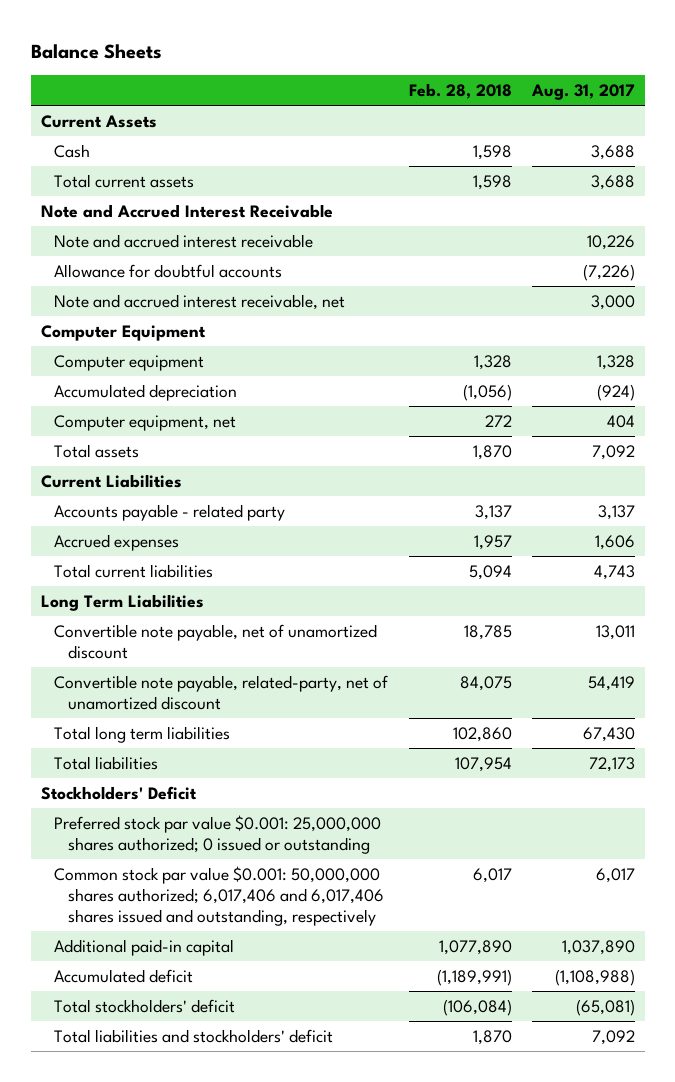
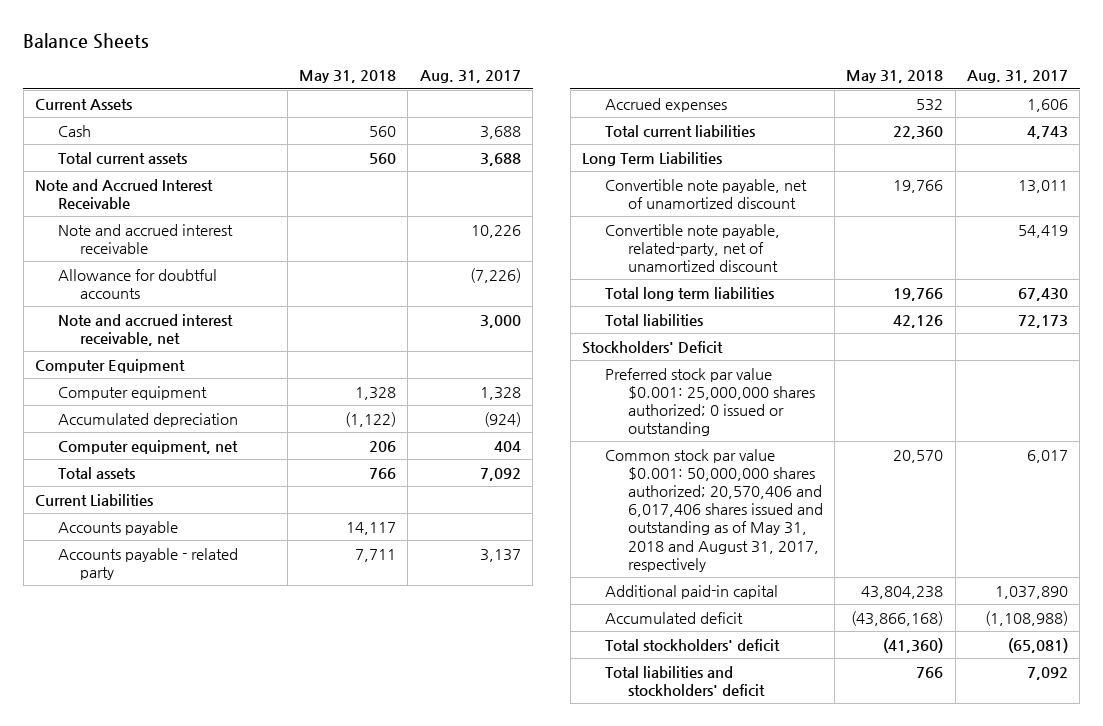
- | Feb. 28, 2018 | Aug. 31, 2017
+ | May 31, 2018 | Aug. 31, 2017
+ Accounts payable | 14,117 |
- Common stock par value $0.001: 50,000,000 shares authorized; 6,017,406 and 6,017,406 shares issued and outstanding, respectively | 6,017 | 6,017
+ Common stock par value $0.001: 50,000,000 shares authorized; 20,570,406 and 6,017,406 shares issued and outstanding as of May 31, 2018 and August 31, 2017, respectively | 20,570 | 6,017

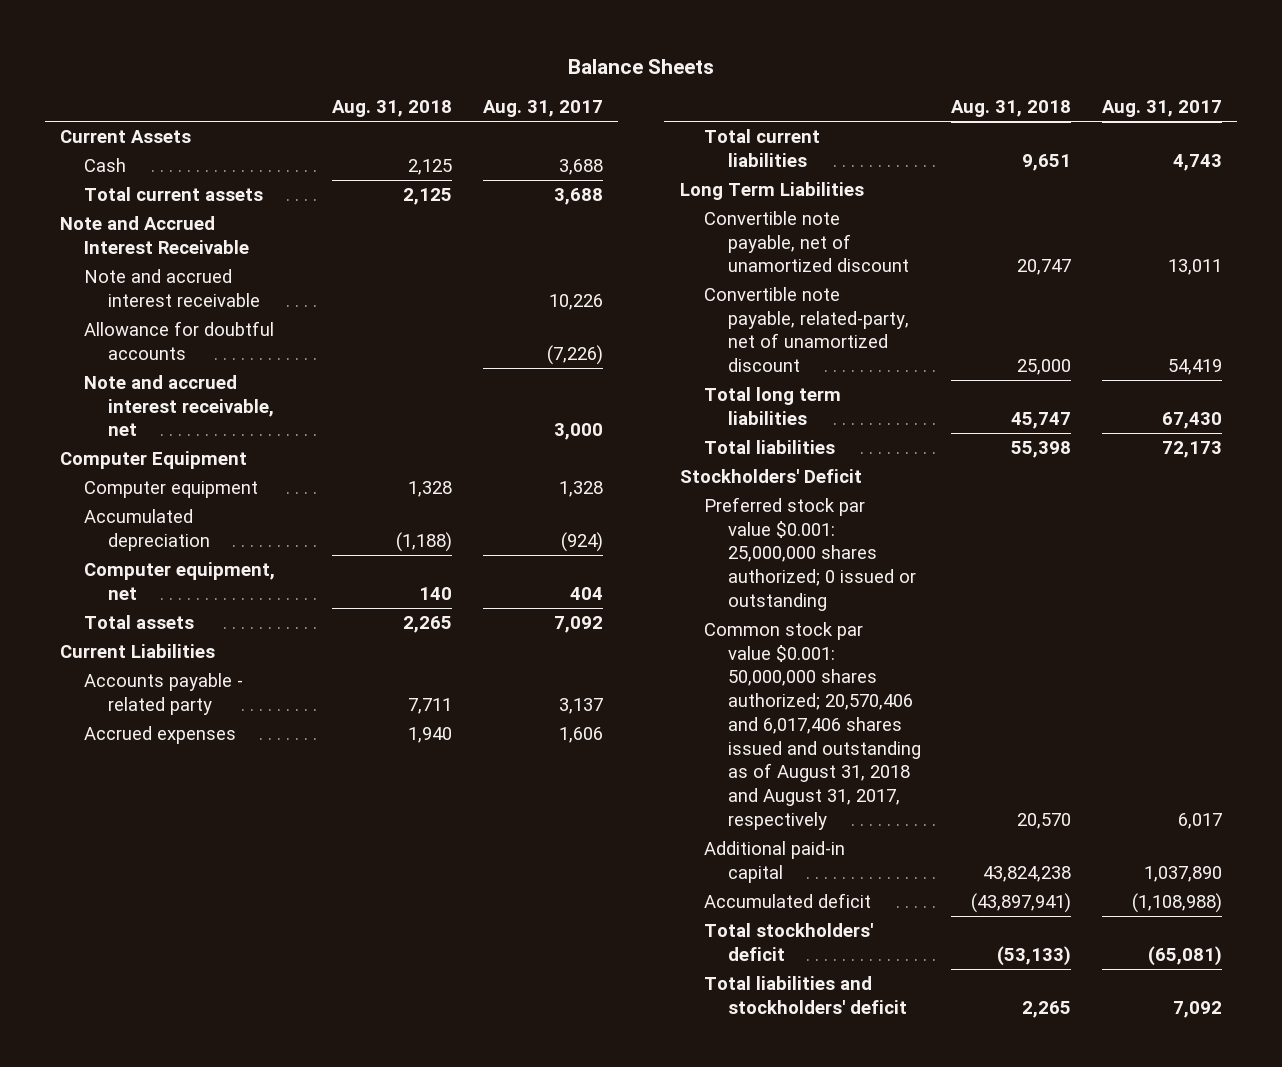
- | May 31, 2018 | Aug. 31, 2017
+ | Aug. 31, 2018 | Aug. 31, 2017
- Accounts payable | 14,117 |
- Common stock par value $0.001: 50,000,000 shares authorized; 20,570,406 and 6,017,406 shares issued and outstanding as of May 31, 2018 and August 31, 2017, respectively | 20,570 | 6,017
+ Common stock par value $0.001: 50,000,000 shares authorized; 20,570,406 and 6,017,406 shares issued and outstanding as of August 31, 2018 and August 31, 2017, respectively | 20,570 | 6,017

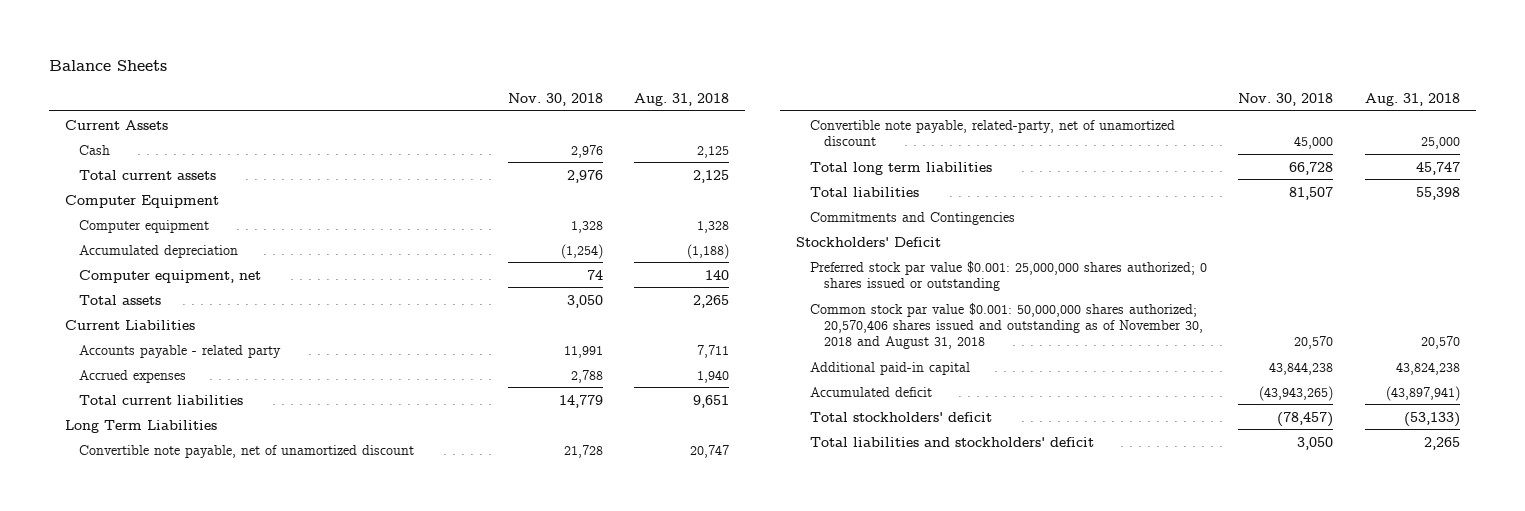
- | Aug. 31, 2018 | Aug. 31, 2017
+ | Nov. 30, 2018 | Aug. 31, 2018
- Note and Accrued Interest Receivable
- Note and accrued interest receivable | | 10,226
- Allowance for doubtful accounts | | (7,226)
- Note and accrued interest receivable, net | | 3,000
+ Commitments and Contingencies
- Preferred stock par value $0.001: 25,000,000 shares authorized; 0 issued or outstanding
- Common stock par value $0.001: 50,000,000 shares authorized; 20,570,406 and 6,017,406 shares issued and outstanding as of August 31, 2018 and August 31, 2017, respectively | 20,570 | 6,017
+ Preferred stock par value $0.001: 25,000,000 shares authorized; 0 shares issued or outstanding
+ Common stock par value $0.001: 50,000,000 shares authorized; 20,570,406 shares issued and outstanding as of November 30, 2018 and August 31, 2018 | 20,570 | 20,570

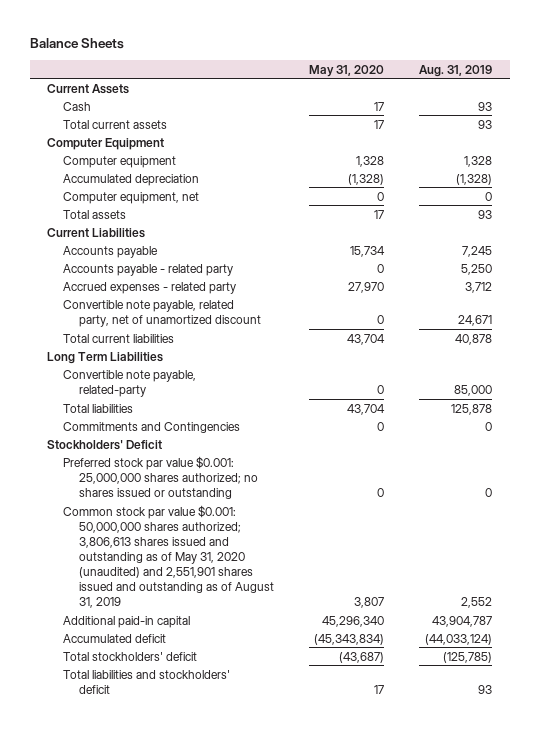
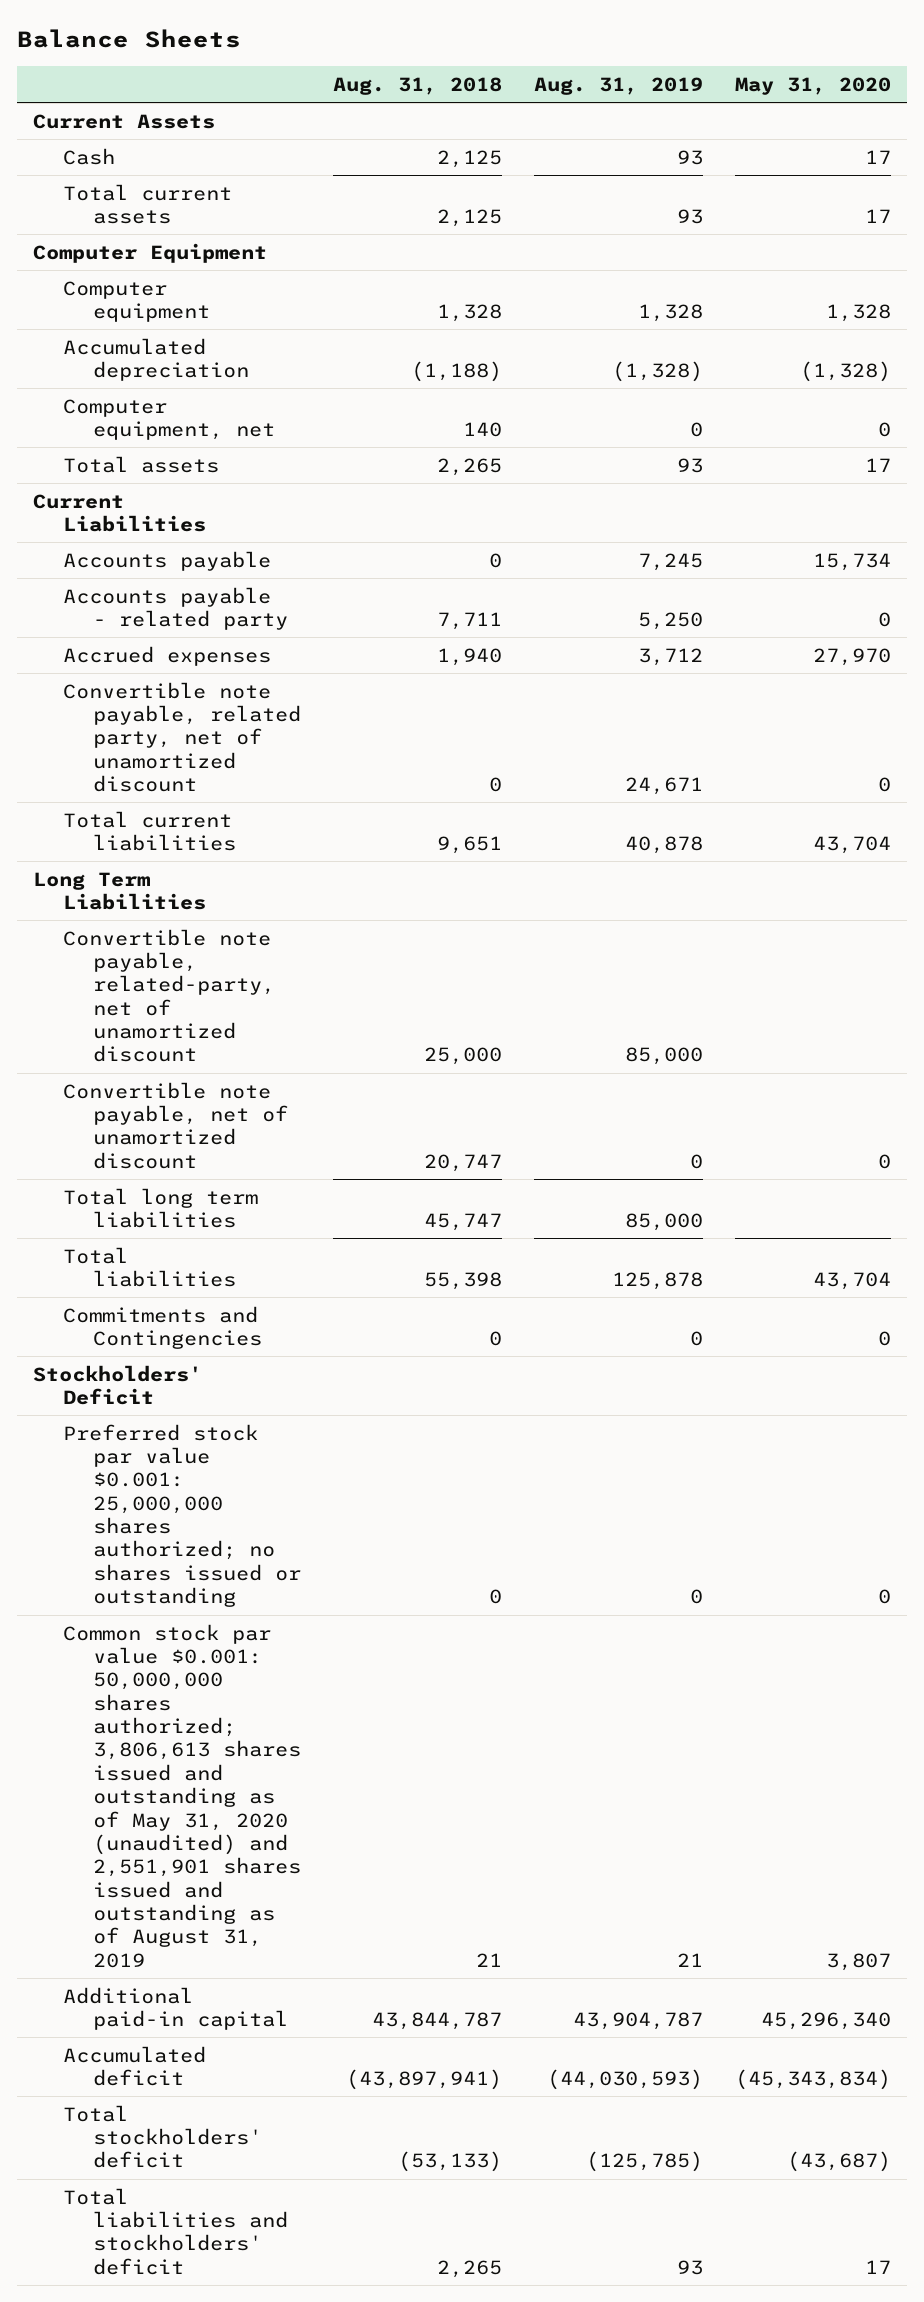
- | May 31, 2020 | Aug. 31, 2019
+ | Aug. 31, 2018 | Aug. 31, 2019 | May 31, 2020
- Accrued expenses - related party | 27,970 | 3,712
+ Accrued expenses | 1,940 | 3,712 | 27,970
- Convertible note payable, related-party | 0 | 85,000
+ Convertible note payable, related-party, net of unamortized discount | 25,000 | 85,000 |
+ Convertible note payable, net of unamortized discount | 20,747 | 0 | 0
+ Total long term liabilities | 45,747 | 85,000 |
- Common stock par value $0.001: 50,000,000 shares authorized; 3,806,613 shares issued and outstanding as of May 31, 2020 (unaudited) and 2,551,901 shares issued and outstanding as of August 31, 2019 | 3,807 | 2,552
+ Common stock par value $0.001: 50,000,000 shares authorized; 3,806,613 shares issued and outstanding as of May 31, 2020 (unaudited) and 2,551,901 shares issued and outstanding as of August 31, 2019 | 21 | 21 | 3,807
- Accumulated deficit | (45,343,834) | (44,033,124)
+ Accumulated deficit | (43,897,941) | (44,030,593) | (45,343,834)

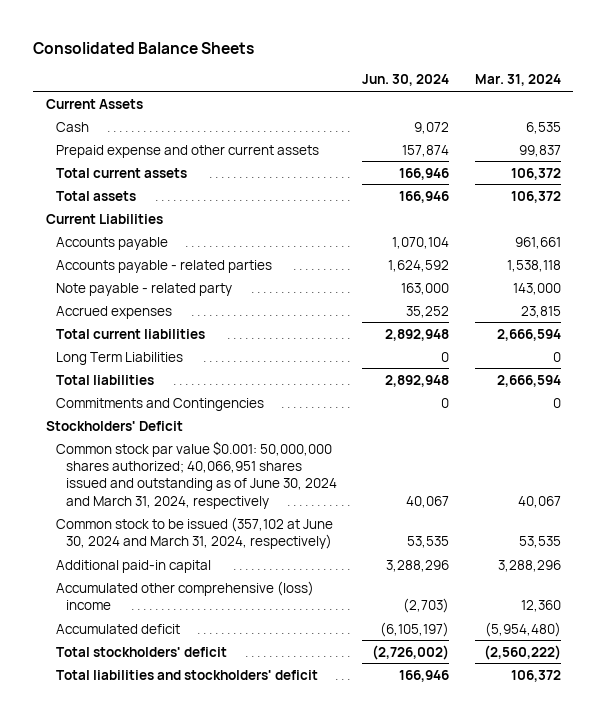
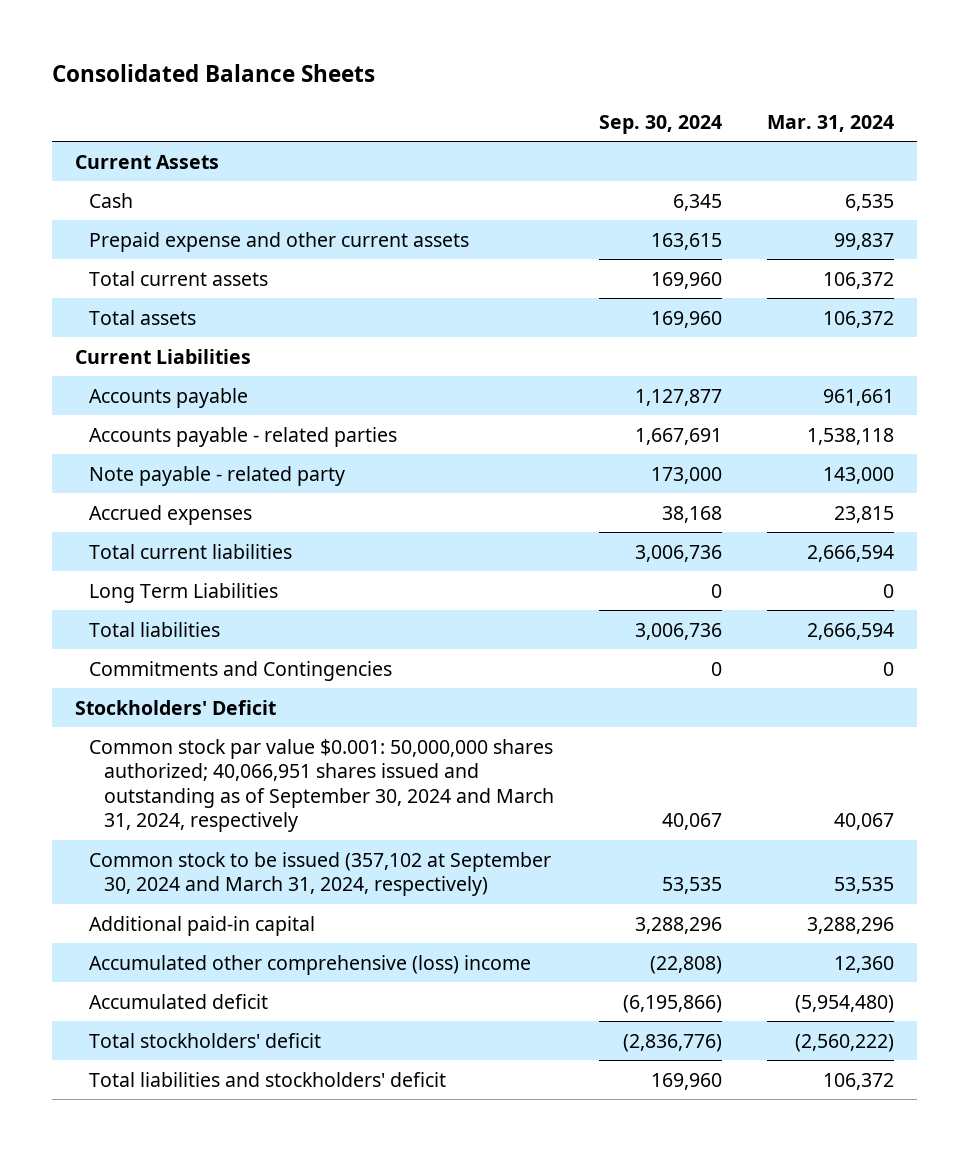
- | Jun. 30, 2024 | Mar. 31, 2024
+ | Sep. 30, 2024 | Mar. 31, 2024
- Common stock par value $0.001: 50,000,000 shares authorized; 40,066,951 shares issued and outstanding as of June 30, 2024 and March 31, 2024, respectively | 40,067 | 40,067
- Common stock to be issued (357,102 at June 30, 2024 and March 31, 2024, respectively) | 53,535 | 53,535
+ Common stock par value $0.001: 50,000,000 shares authorized; 40,066,951 shares issued and outstanding as of September 30, 2024 and March 31, 2024, respectively | 40,067 | 40,067
+ Common stock to be issued (357,102 at September 30, 2024 and March 31, 2024, respectively) | 53,535 | 53,535

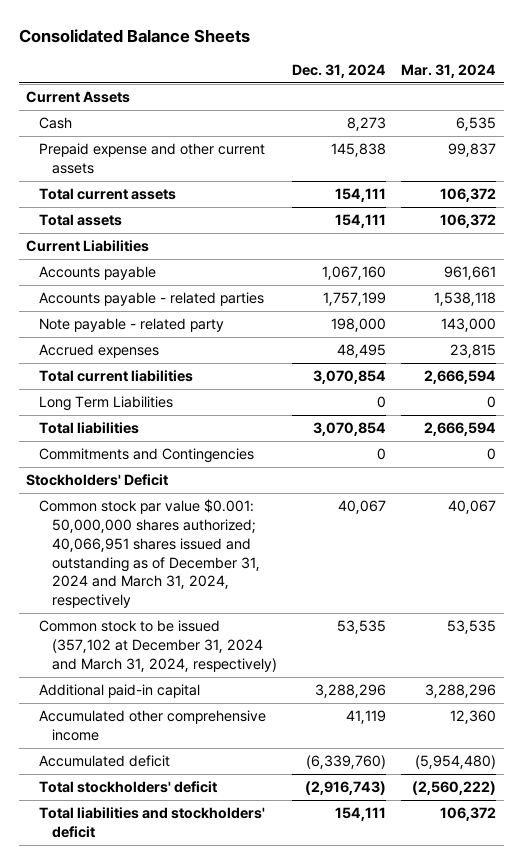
- | Sep. 30, 2024 | Mar. 31, 2024
+ | Dec. 31, 2024 | Mar. 31, 2024
- Common stock par value $0.001: 50,000,000 shares authorized; 40,066,951 shares issued and outstanding as of September 30, 2024 and March 31, 2024, respectively | 40,067 | 40,067
- Common stock to be issued (357,102 at September 30, 2024 and March 31, 2024, respectively) | 53,535 | 53,535
+ Common stock par value $0.001: 50,000,000 shares authorized; 40,066,951 shares issued and outstanding as of December 31, 2024 and March 31, 2024, respectively | 40,067 | 40,067
+ Common stock to be issued (357,102 at December 31, 2024 and March 31, 2024, respectively) | 53,535 | 53,535
- Accumulated other comprehensive (loss) income | (22,808) | 12,360
+ Accumulated other comprehensive income | 41,119 | 12,360

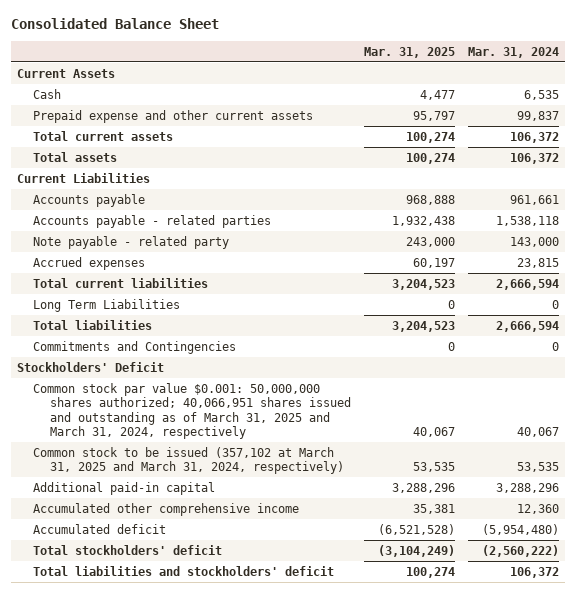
- Consolidated Balance Sheets
+ Consolidated Balance Sheet
- | Dec. 31, 2024 | Mar. 31, 2024
+ | Mar. 31, 2025 | Mar. 31, 2024
- Common stock par value $0.001: 50,000,000 shares authorized; 40,066,951 shares issued and outstanding as of December 31, 2024 and March 31, 2024, respectively | 40,067 | 40,067
- Common stock to be issued (357,102 at December 31, 2024 and March 31, 2024, respectively) | 53,535 | 53,535
+ Common stock par value $0.001: 50,000,000 shares authorized; 40,066,951 shares issued and outstanding as of March 31, 2025 and March 31, 2024, respectively | 40,067 | 40,067
+ Common stock to be issued (357,102 at March 31, 2025 and March 31, 2024, respectively) | 53,535 | 53,535

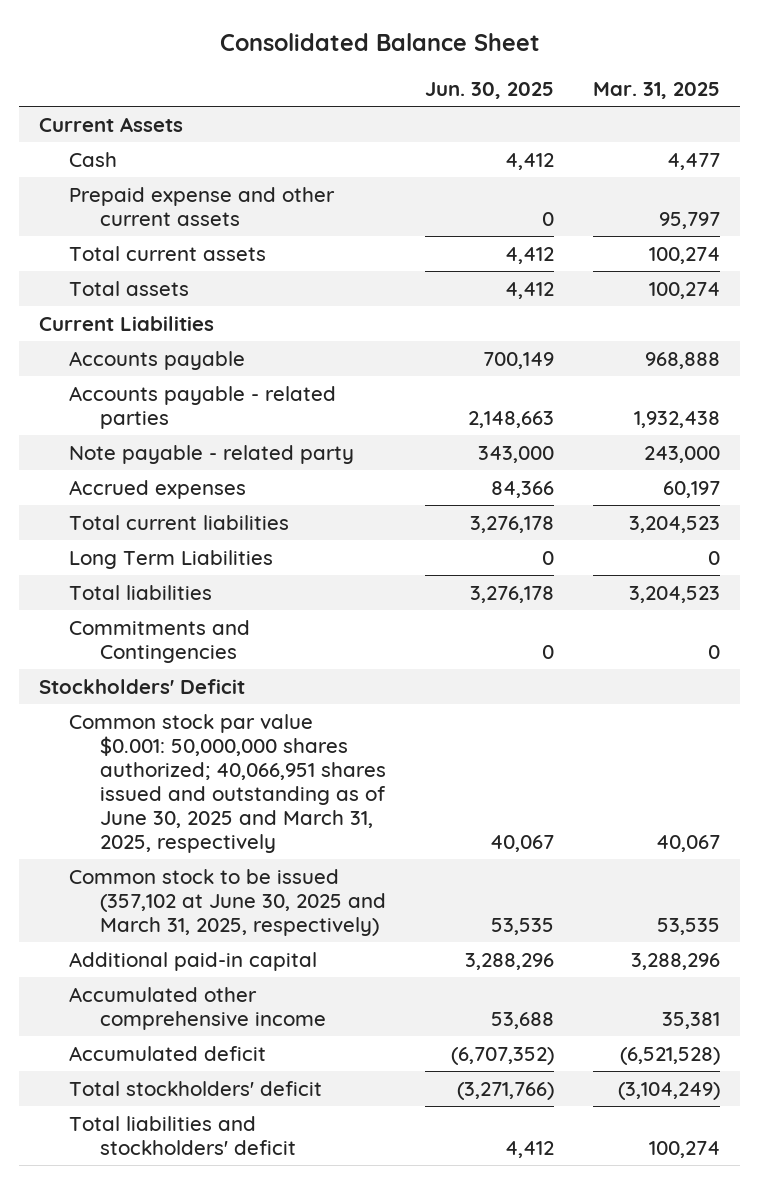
- | Mar. 31, 2025 | Mar. 31, 2024
+ | Jun. 30, 2025 | Mar. 31, 2025
- Common stock par value $0.001: 50,000,000 shares authorized; 40,066,951 shares issued and outstanding as of March 31, 2025 and March 31, 2024, respectively | 40,067 | 40,067
- Common stock to be issued (357,102 at March 31, 2025 and March 31, 2024, respectively) | 53,535 | 53,535
+ Common stock par value $0.001: 50,000,000 shares authorized; 40,066,951 shares issued and outstanding as of June 30, 2025 and March 31, 2025, respectively | 40,067 | 40,067
+ Common stock to be issued (357,102 at June 30, 2025 and March 31, 2025, respectively) | 53,535 | 53,535

